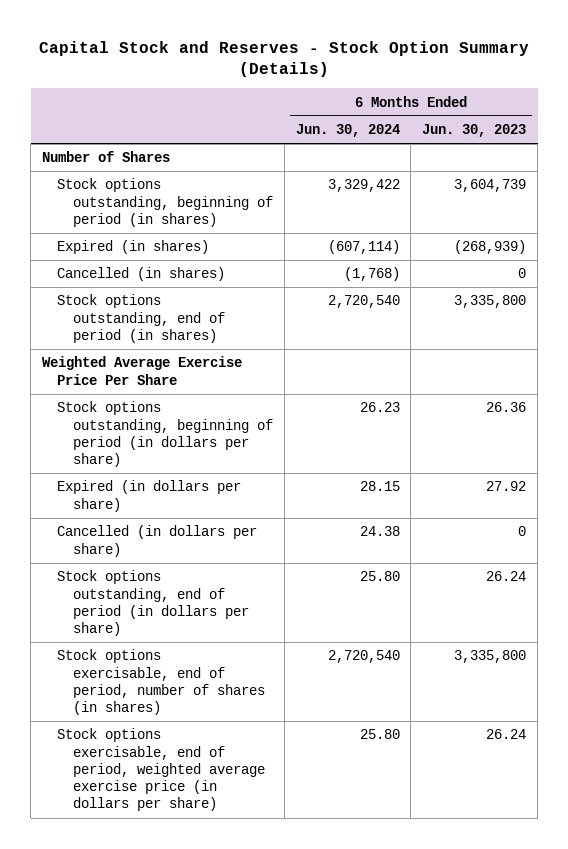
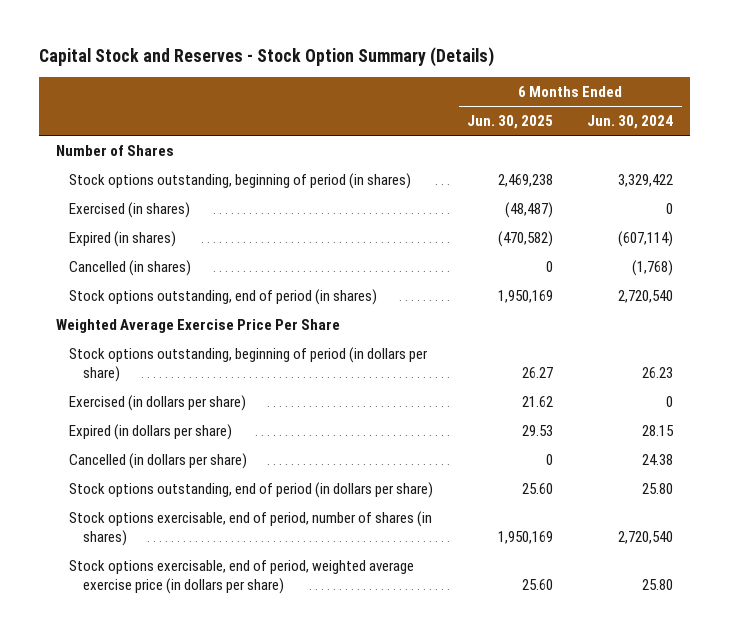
- | 6 Months Ended Jun. 30, 2024 | 6 Months Ended Jun. 30, 2023
+ | 6 Months Ended Jun. 30, 2025 | 6 Months Ended Jun. 30, 2024
+ Exercised (in shares) | (48,487) | 0
+ Exercised (in dollars per share) | 21.62 | 0

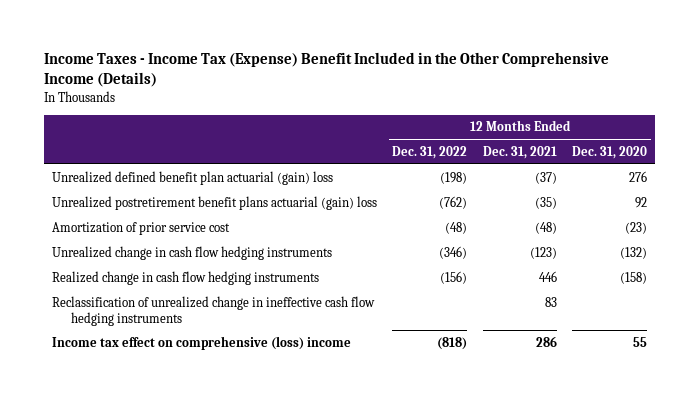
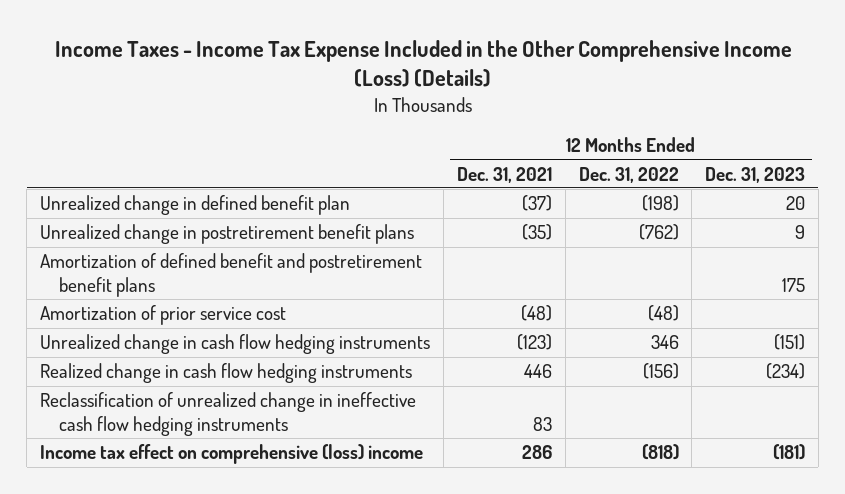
- Income Taxes - Income Tax (Expense) Benefit Included in the Other Comprehensive Income (Details)
+ Income Taxes - Income Tax Expense Included in the Other Comprehensive Income (Loss) (Details)
- | 12 Months Ended Dec. 31, 2022 | 12 Months Ended Dec. 31, 2021 | 12 Months Ended Dec. 31, 2020
+ | 12 Months Ended Dec. 31, 2021 | 12 Months Ended Dec. 31, 2022 | 12 Months Ended Dec. 31, 2023
- Unrealized defined benefit plan actuarial (gain) loss | (198) | (37) | 276
- Unrealized postretirement benefit plans actuarial (gain) loss | (762) | (35) | 92
+ Unrealized change in defined benefit plan | (37) | (198) | 20
+ Unrealized change in postretirement benefit plans | (35) | (762) | 9
+ Amortization of defined benefit and postretirement benefit plans | | | 175
- Unrealized change in cash flow hedging instruments | (346) | (123) | (132)
+ Unrealized change in cash flow hedging instruments | (123) | 346 | (151)

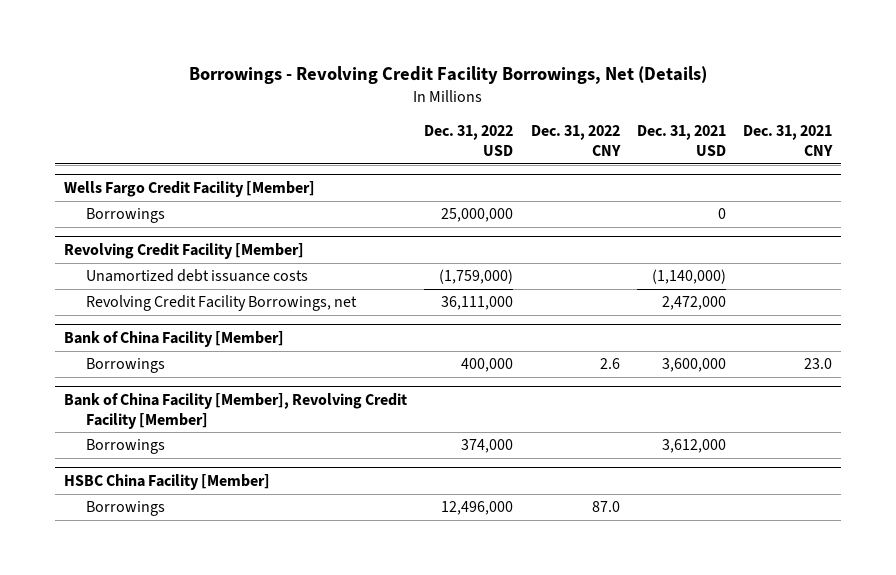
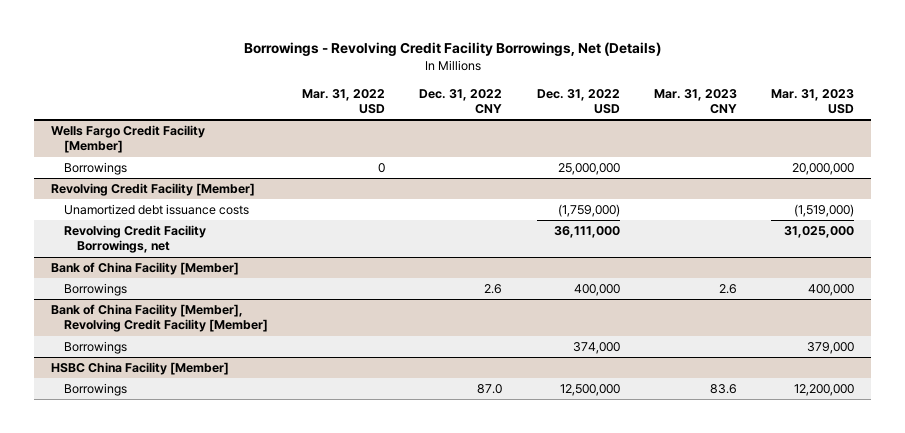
- | Dec. 31, 2022 USD | Dec. 31, 2022 CNY | Dec. 31, 2021 USD | Dec. 31, 2021 CNY
+ | Mar. 31, 2022 USD | Dec. 31, 2022 CNY | Dec. 31, 2022 USD | Mar. 31, 2023 CNY | Mar. 31, 2023 USD
@ HSBC China Facility [Member]
- Borrowings | 12,496,000 | 87.0 | |
+ Borrowings | | 87.0 | 12,500,000 | 83.6 | 12,200,000

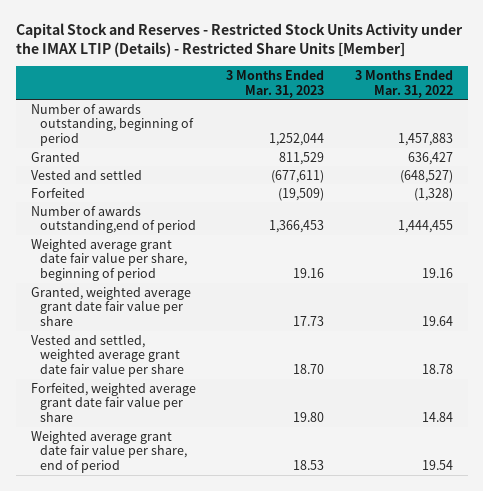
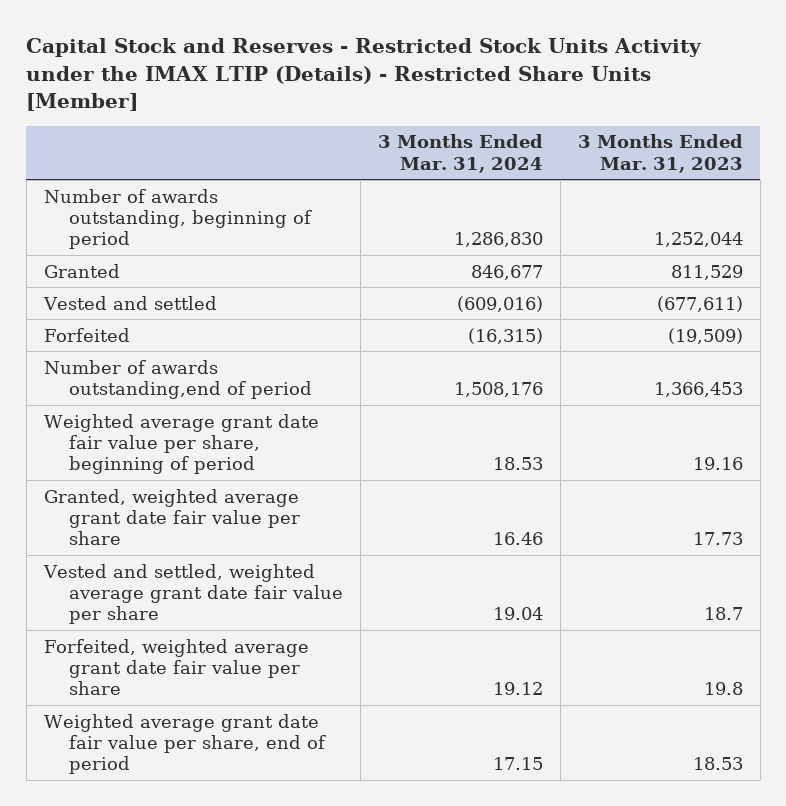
- | 3 Months Ended Mar. 31, 2023 | 3 Months Ended Mar. 31, 2022
+ | 3 Months Ended Mar. 31, 2024 | 3 Months Ended Mar. 31, 2023
- Vested and settled, weighted average grant date fair value per share | 18.70 | 18.78
- Forfeited, weighted average grant date fair value per share | 19.80 | 14.84
+ Vested and settled, weighted average grant date fair value per share | 19.04 | 18.7
+ Forfeited, weighted average grant date fair value per share | 19.12 | 19.8

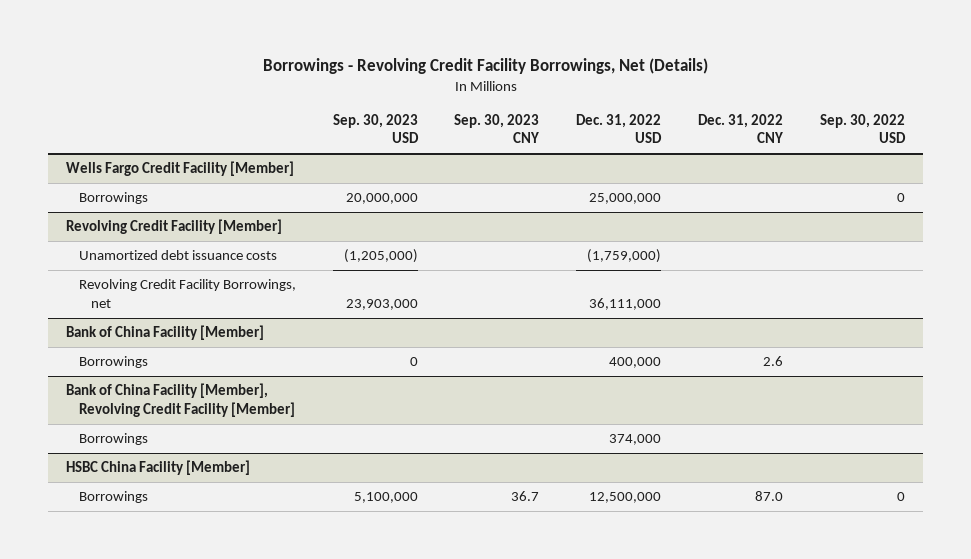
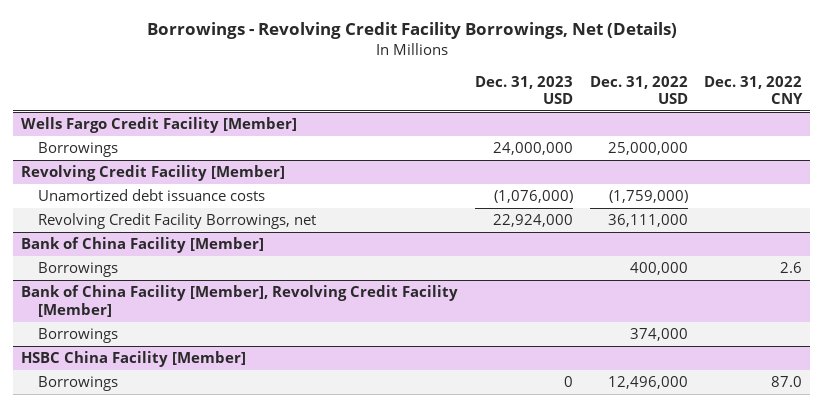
- | Sep. 30, 2023 USD | Sep. 30, 2023 CNY | Dec. 31, 2022 USD | Dec. 31, 2022 CNY | Sep. 30, 2022 USD
+ | Dec. 31, 2023 USD | Dec. 31, 2022 USD | Dec. 31, 2022 CNY
@ HSBC China Facility [Member]
- Borrowings | 5,100,000 | 36.7 | 12,500,000 | 87.0 | 0
+ Borrowings | 0 | 12,496,000 | 87.0

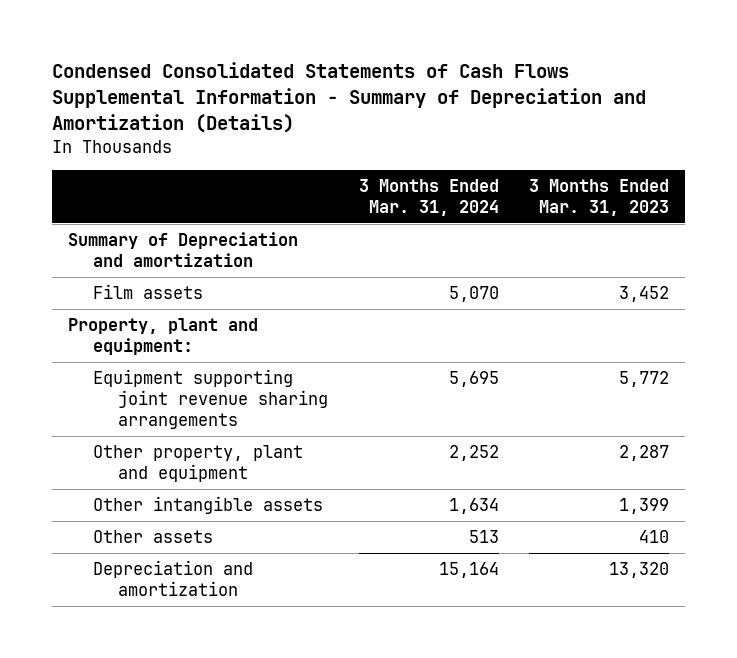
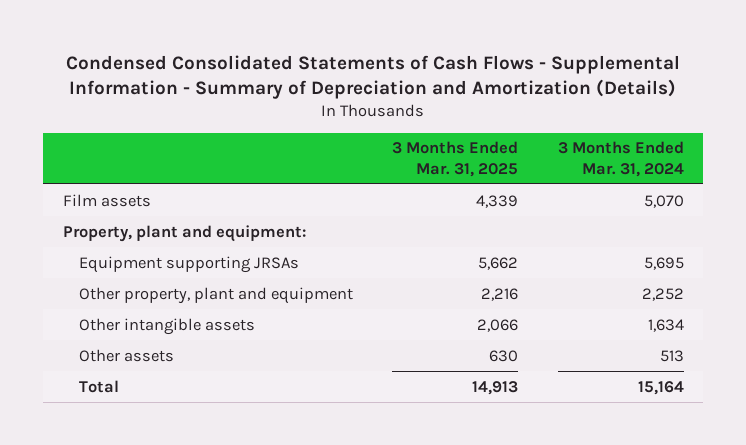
- Condensed Consolidated Statements of Cash Flows Supplemental Information - Summary of Depreciation and Amortization (Details)
+ Condensed Consolidated Statements of Cash Flows - Supplemental Information - Summary of Depreciation and Amortization (Details)
- | 3 Months Ended Mar. 31, 2024 | 3 Months Ended Mar. 31, 2023
+ | 3 Months Ended Mar. 31, 2025 | 3 Months Ended Mar. 31, 2024
- Summary of Depreciation and amortization
- Equipment supporting joint revenue sharing arrangements | 5,695 | 5,772
+ Equipment supporting JRSAs | 5,662 | 5,695
- Depreciation and amortization | 15,164 | 13,320
+ Total | 14,913 | 15,164

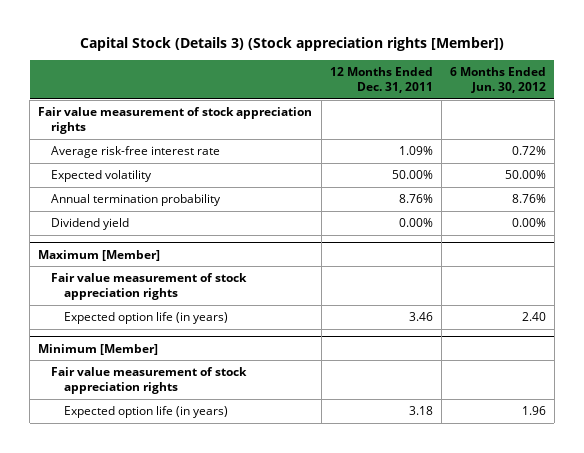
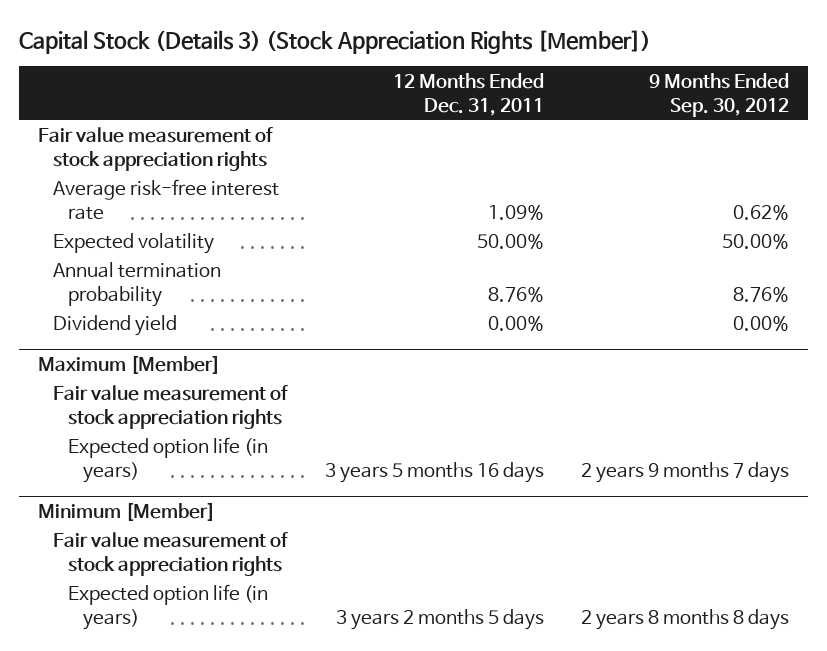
- Capital Stock (Details 3) (Stock appreciation rights [Member])
+ Capital Stock (Details 3) (Stock Appreciation Rights [Member])
- | 12 Months Ended Dec. 31, 2011 | 6 Months Ended Jun. 30, 2012
+ | 12 Months Ended Dec. 31, 2011 | 9 Months Ended Sep. 30, 2012
@ Maximum [Member]
- Expected option life (in years) | 3.46 | 2.40
+ Expected option life (in years) | 3 years 5 months 16 days | 2 years 9 months 7 days
@ Minimum [Member]
- Expected option life (in years) | 3.18 | 1.96
+ Expected option life (in years) | 3 years 2 months 5 days | 2 years 8 months 8 days

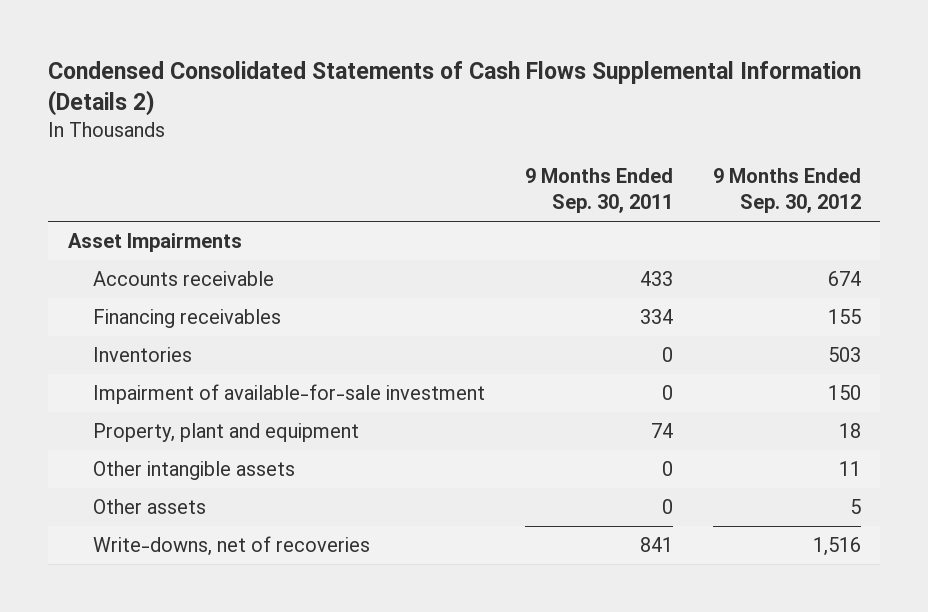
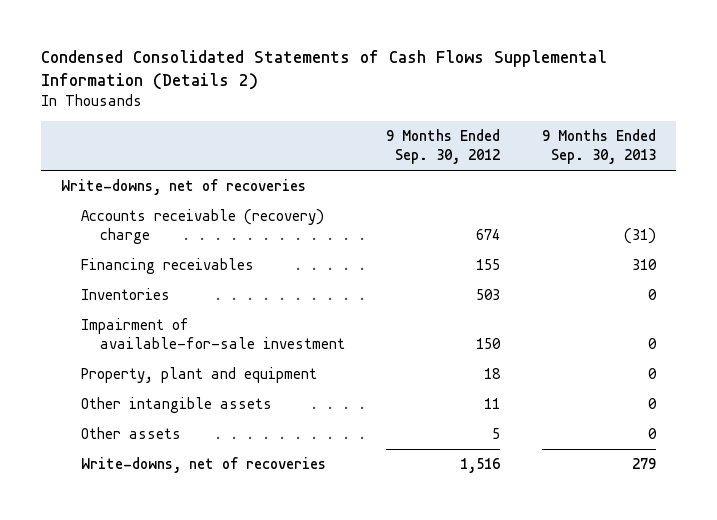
- | 9 Months Ended Sep. 30, 2011 | 9 Months Ended Sep. 30, 2012
+ | 9 Months Ended Sep. 30, 2012 | 9 Months Ended Sep. 30, 2013
- Asset Impairments
- Accounts receivable | 433 | 674
+ Write-downs, net of recoveries
+ Accounts receivable (recovery) charge | 674 | (31)

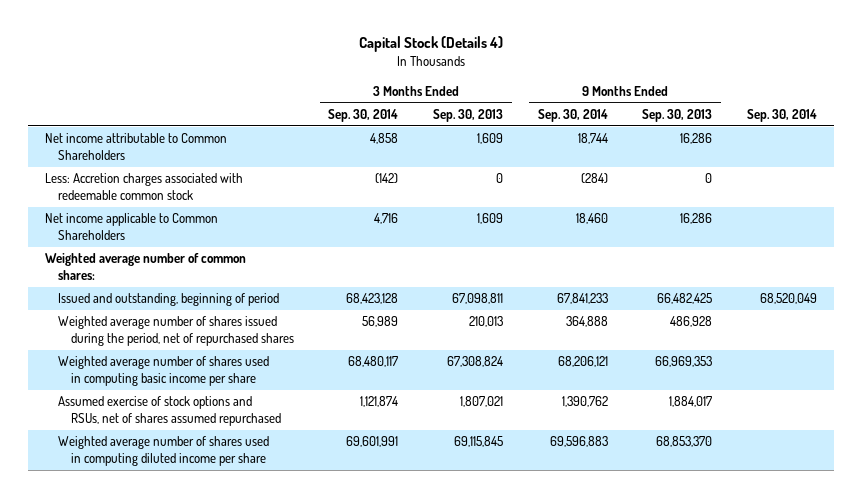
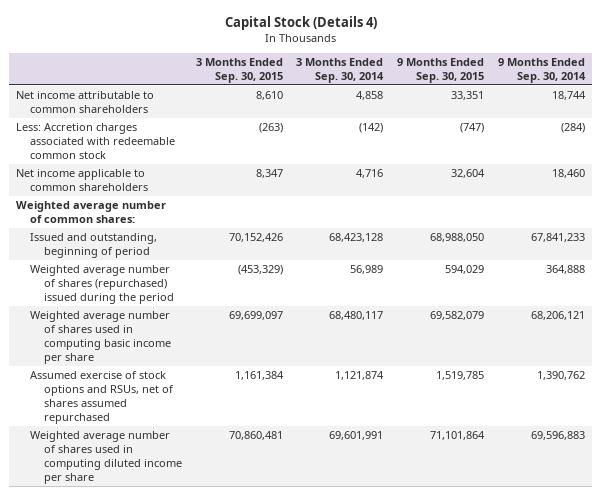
- | 3 Months Ended Sep. 30, 2014 | 3 Months Ended Sep. 30, 2013 | 9 Months Ended Sep. 30, 2014 | 9 Months Ended Sep. 30, 2013 | Sep. 30, 2014
+ | 3 Months Ended Sep. 30, 2015 | 3 Months Ended Sep. 30, 2014 | 9 Months Ended Sep. 30, 2015 | 9 Months Ended Sep. 30, 2014
- Net income attributable to Common Shareholders | 4,858 | 1,609 | 18,744 | 16,286 |
+ Net income attributable to common shareholders | 8,610 | 4,858 | 33,351 | 18,744
- Net income applicable to Common Shareholders | 4,716 | 1,609 | 18,460 | 16,286 |
+ Net income applicable to common shareholders | 8,347 | 4,716 | 32,604 | 18,460
- Weighted average number of shares issued during the period, net of repurchased shares | 56,989 | 210,013 | 364,888 | 486,928 |
+ Weighted average number of shares (repurchased) issued during the period | (453,329) | 56,989 | 594,029 | 364,888

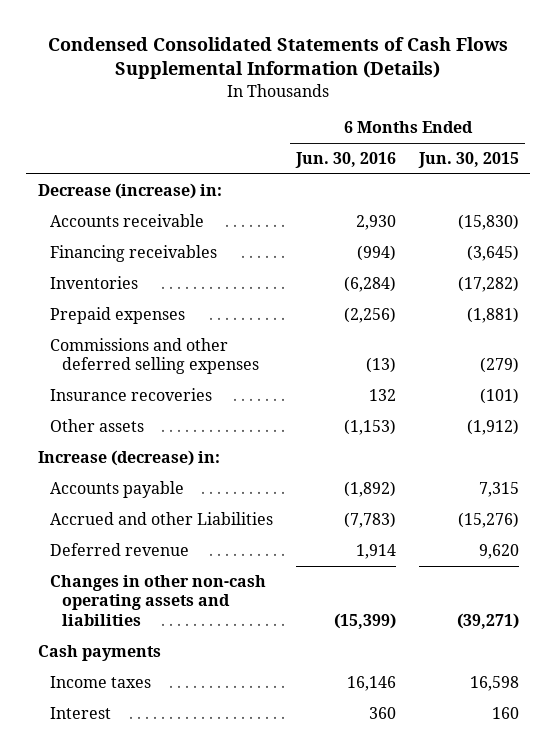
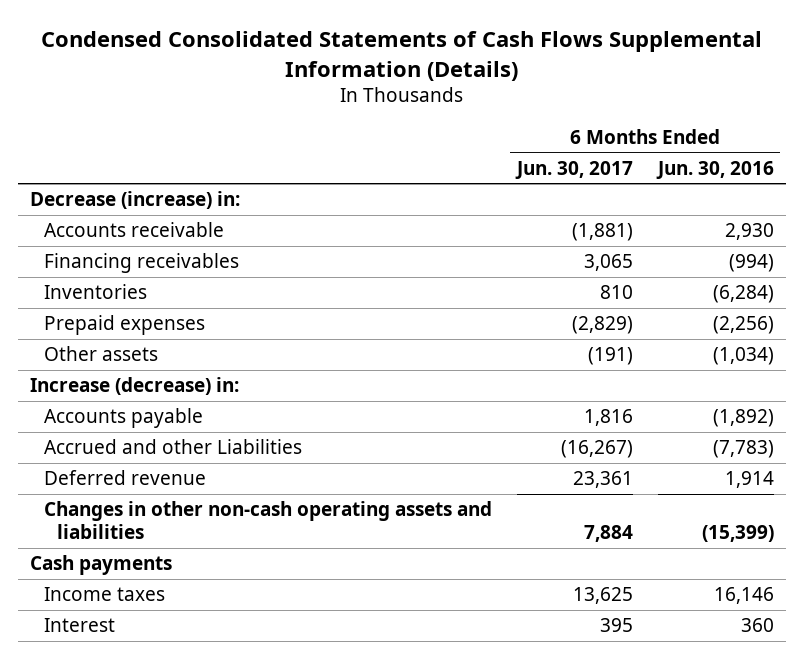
- | 6 Months Ended Jun. 30, 2016 | 6 Months Ended Jun. 30, 2015
+ | 6 Months Ended Jun. 30, 2017 | 6 Months Ended Jun. 30, 2016
- Commissions and other deferred selling expenses | (13) | (279)
- Insurance recoveries | 132 | (101)
- Other assets | (1,153) | (1,912)
+ Other assets | (191) | (1,034)

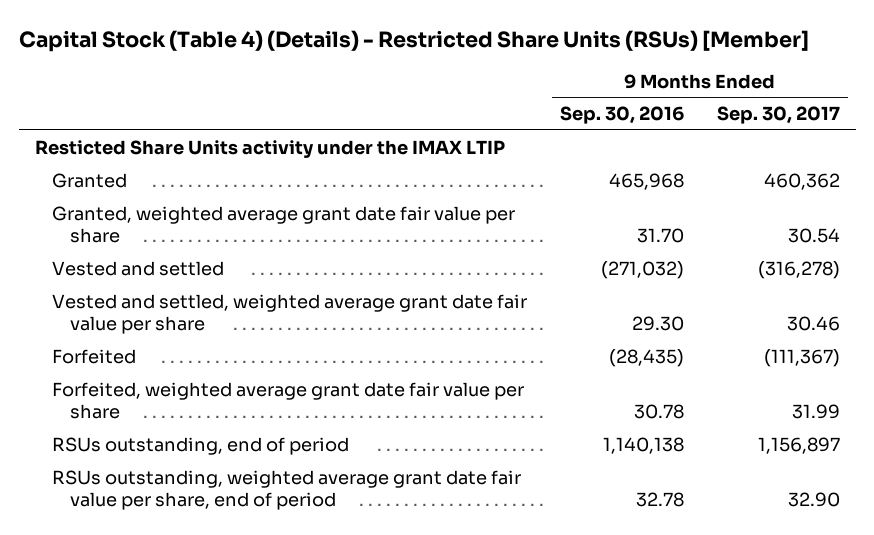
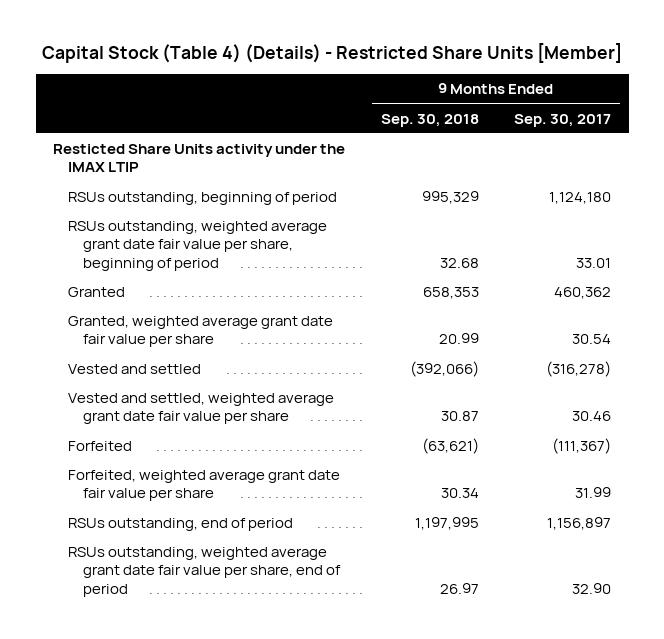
- Capital Stock (Table 4) (Details) - Restricted Share Units (RSUs) [Member]
+ Capital Stock (Table 4) (Details) - Restricted Share Units [Member]
- | 9 Months Ended Sep. 30, 2016 | 9 Months Ended Sep. 30, 2017
+ | 9 Months Ended Sep. 30, 2018 | 9 Months Ended Sep. 30, 2017
+ RSUs outstanding, beginning of period | 995,329 | 1,124,180
+ RSUs outstanding, weighted average grant date fair value per share, beginning of period | 32.68 | 33.01

